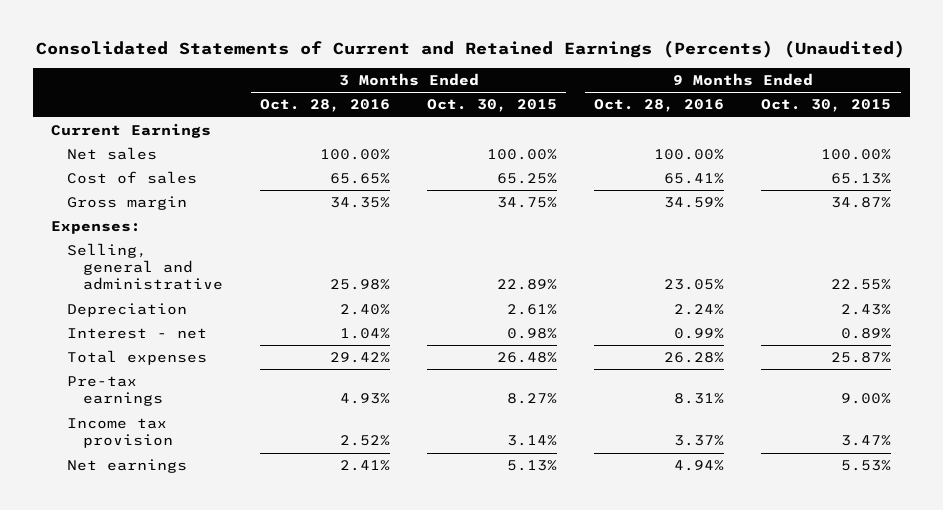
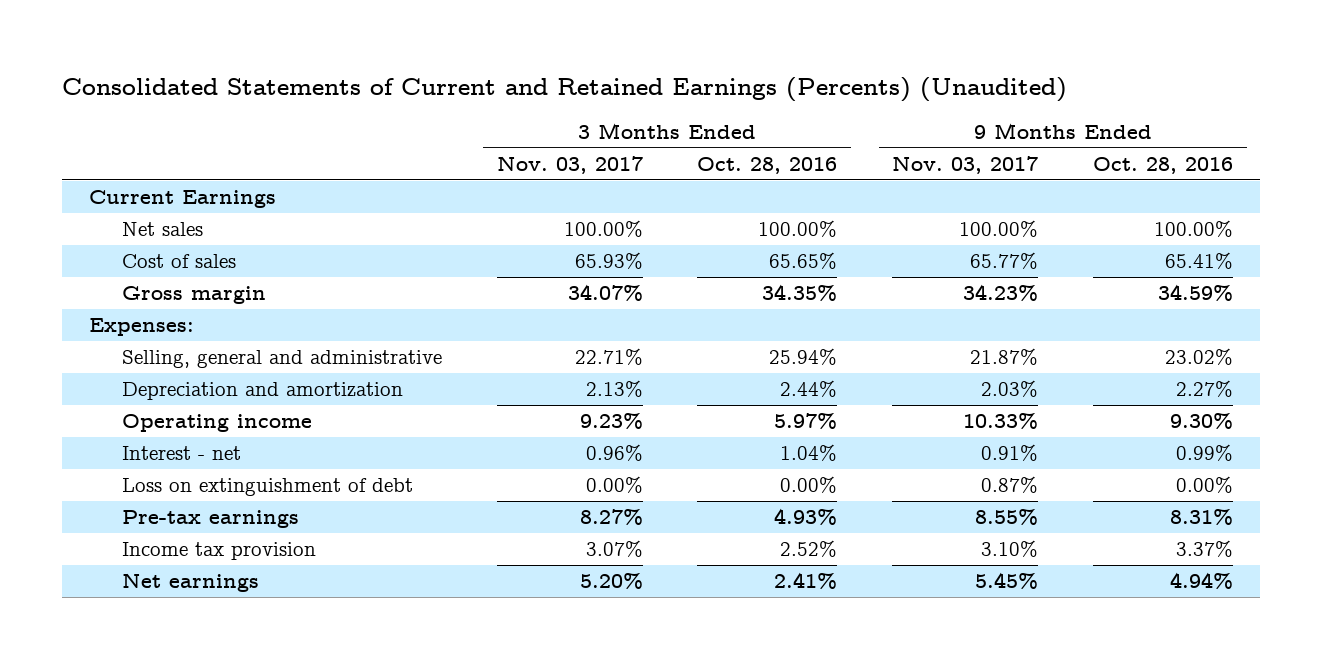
- | 3 Months Ended Oct. 28, 2016 | 3 Months Ended Oct. 30, 2015 | 9 Months Ended Oct. 28, 2016 | 9 Months Ended Oct. 30, 2015
+ | 3 Months Ended Nov. 03, 2017 | 3 Months Ended Oct. 28, 2016 | 9 Months Ended Nov. 03, 2017 | 9 Months Ended Oct. 28, 2016
- Selling, general and administrative | 25.98% | 22.89% | 23.05% | 22.55%
- Depreciation | 2.40% | 2.61% | 2.24% | 2.43%
+ Selling, general and administrative | 22.71% | 25.94% | 21.87% | 23.02%
+ Depreciation and amortization | 2.13% | 2.44% | 2.03% | 2.27%
+ Operating income | 9.23% | 5.97% | 10.33% | 9.30%
- Total expenses | 29.42% | 26.48% | 26.28% | 25.87%
+ Loss on extinguishment of debt | 0.00% | 0.00% | 0.87% | 0.00%

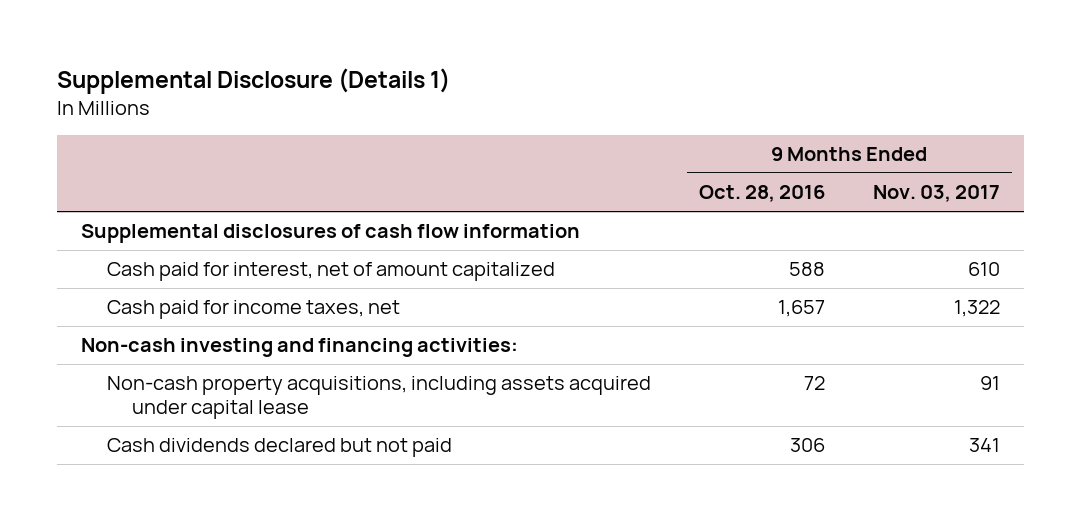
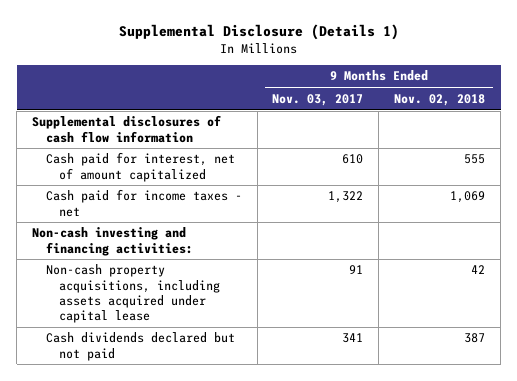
- | 9 Months Ended Oct. 28, 2016 | 9 Months Ended Nov. 03, 2017
+ | 9 Months Ended Nov. 03, 2017 | 9 Months Ended Nov. 02, 2018
- Cash paid for income taxes, net | 1,657 | 1,322
+ Cash paid for income taxes - net | 1,322 | 1,069

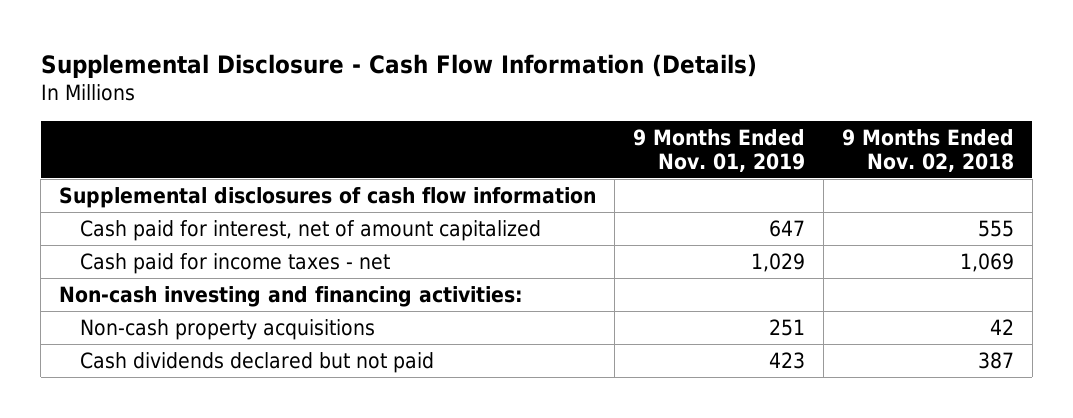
- Supplemental Disclosure (Details 1)
+ Supplemental Disclosure - Cash Flow Information (Details)
- | 9 Months Ended Nov. 03, 2017 | 9 Months Ended Nov. 02, 2018
+ | 9 Months Ended Nov. 01, 2019 | 9 Months Ended Nov. 02, 2018
- Non-cash property acquisitions, including assets acquired under capital lease | 91 | 42
+ Non-cash property acquisitions | 251 | 42

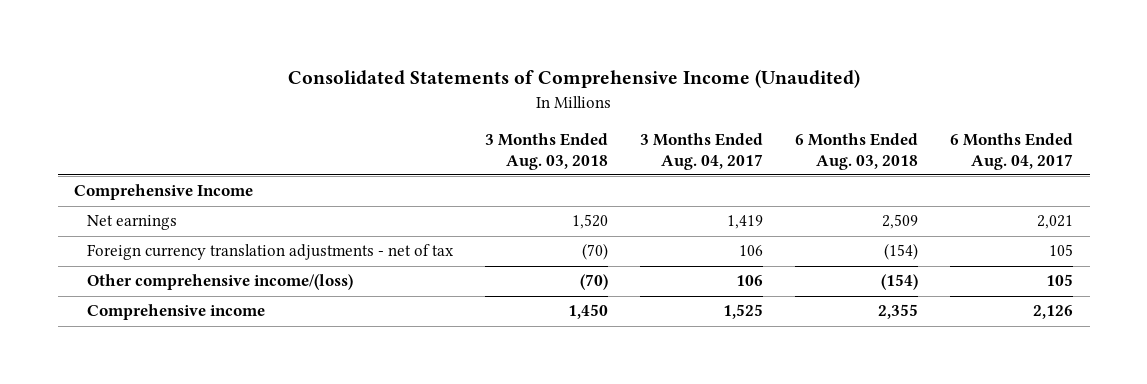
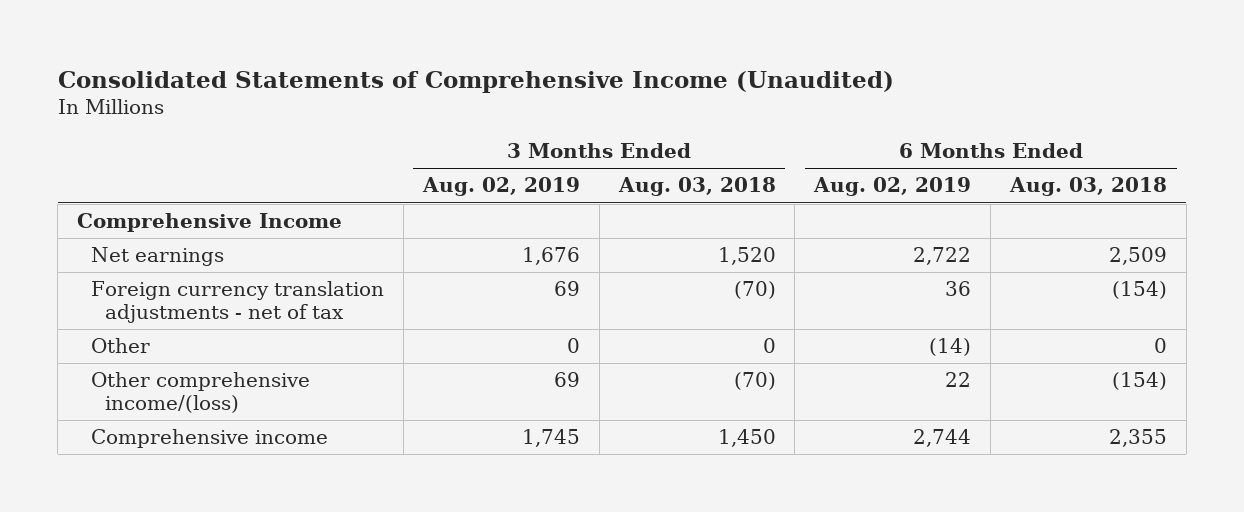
- | 3 Months Ended Aug. 03, 2018 | 3 Months Ended Aug. 04, 2017 | 6 Months Ended Aug. 03, 2018 | 6 Months Ended Aug. 04, 2017
+ | 3 Months Ended Aug. 02, 2019 | 3 Months Ended Aug. 03, 2018 | 6 Months Ended Aug. 02, 2019 | 6 Months Ended Aug. 03, 2018
+ Other | 0 | 0 | (14) | 0

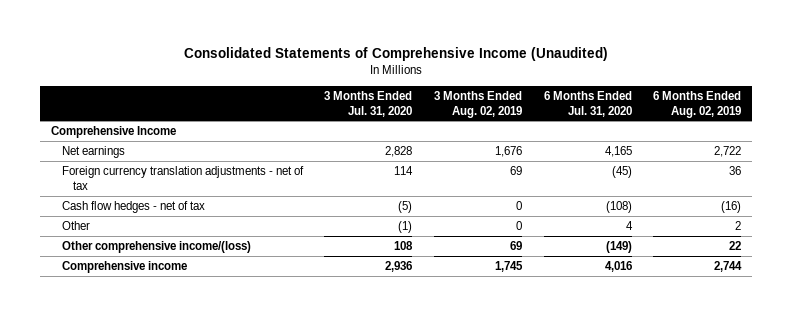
- | 3 Months Ended Aug. 02, 2019 | 3 Months Ended Aug. 03, 2018 | 6 Months Ended Aug. 02, 2019 | 6 Months Ended Aug. 03, 2018
+ | 3 Months Ended Jul. 31, 2020 | 3 Months Ended Aug. 02, 2019 | 6 Months Ended Jul. 31, 2020 | 6 Months Ended Aug. 02, 2019
- Other | 0 | 0 | (14) | 0
+ Cash flow hedges - net of tax | (5) | 0 | (108) | (16)
+ Other | (1) | 0 | 4 | 2

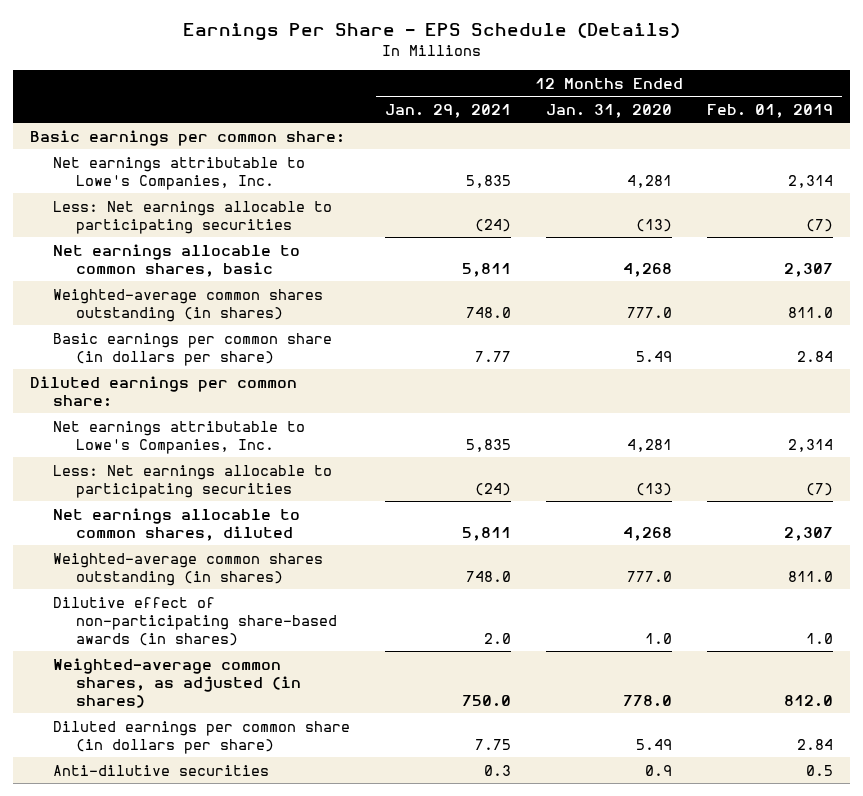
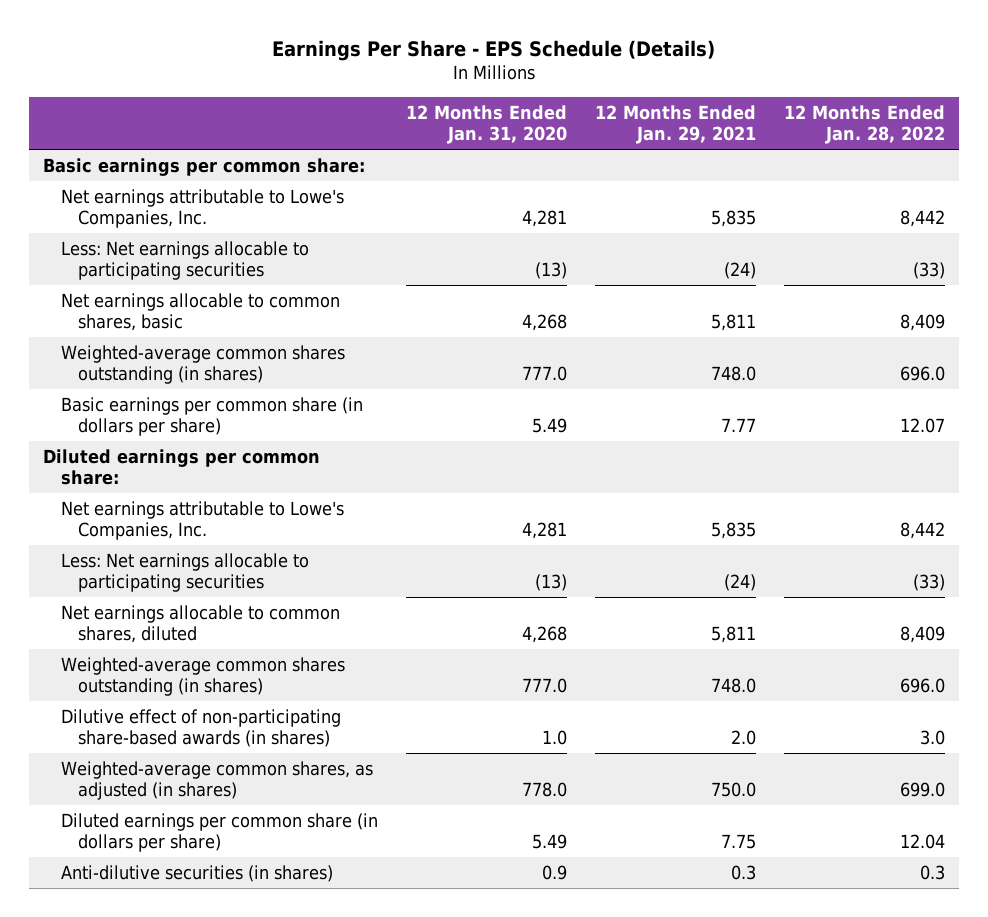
- | 12 Months Ended Jan. 29, 2021 | 12 Months Ended Jan. 31, 2020 | 12 Months Ended Feb. 01, 2019
+ | 12 Months Ended Jan. 31, 2020 | 12 Months Ended Jan. 29, 2021 | 12 Months Ended Jan. 28, 2022
- Anti-dilutive securities | 0.3 | 0.9 | 0.5
+ Anti-dilutive securities (in shares) | 0.9 | 0.3 | 0.3

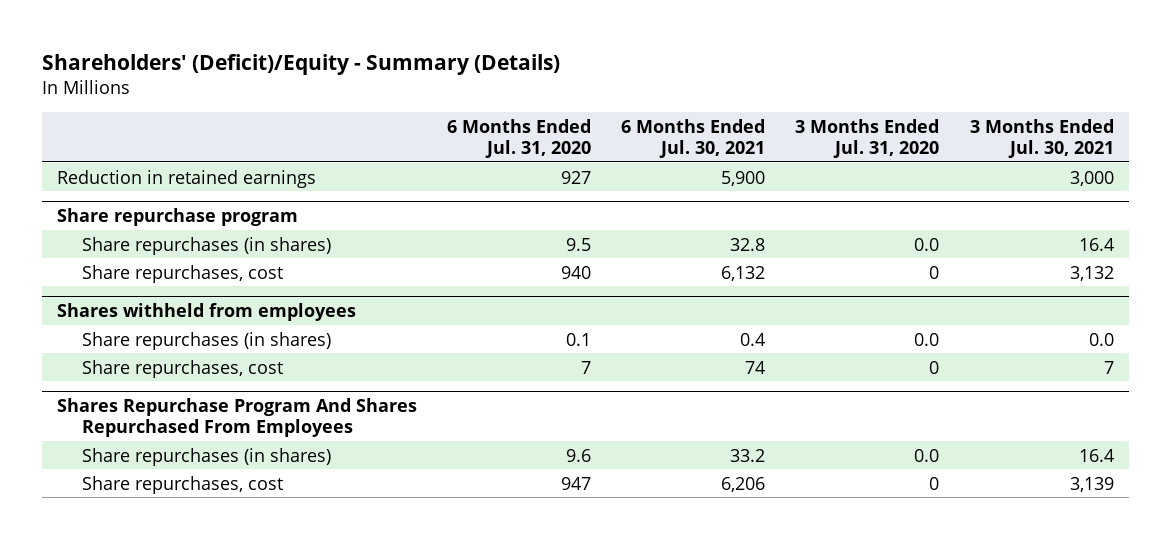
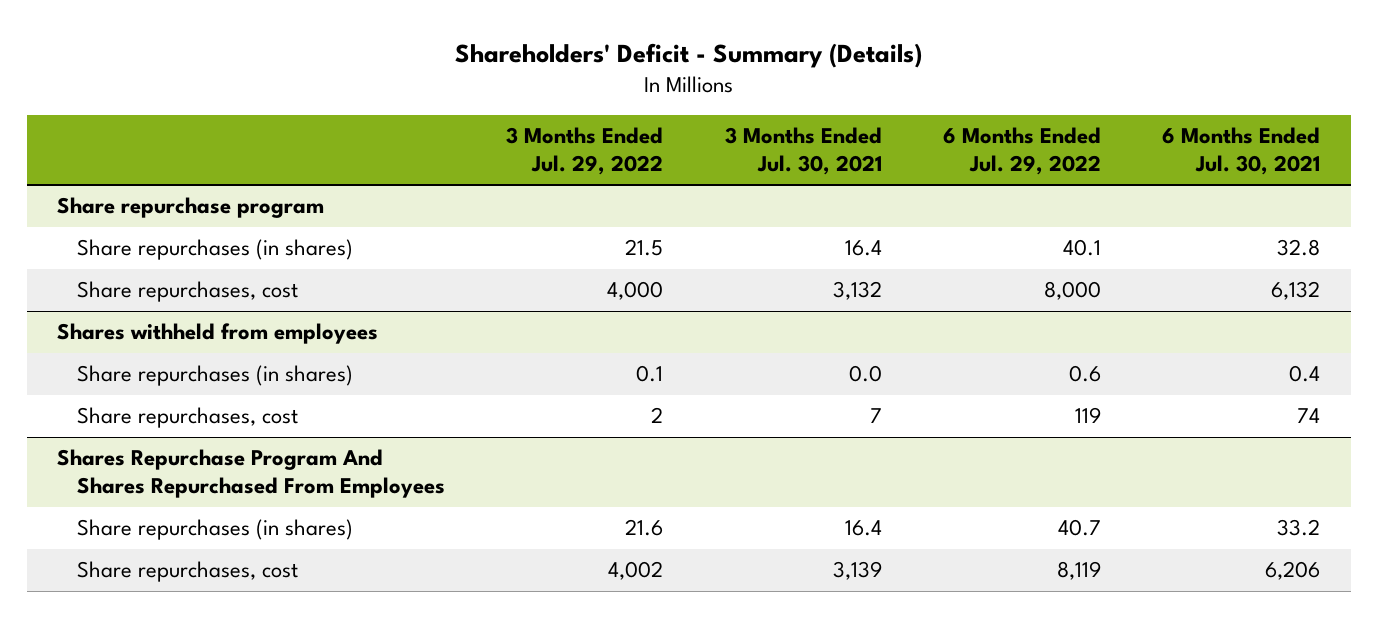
- Shareholders' (Deficit)/Equity - Summary (Details)
+ Shareholders' Deficit - Summary (Details)
- | 6 Months Ended Jul. 31, 2020 | 6 Months Ended Jul. 30, 2021 | 3 Months Ended Jul. 31, 2020 | 3 Months Ended Jul. 30, 2021
+ | 3 Months Ended Jul. 29, 2022 | 3 Months Ended Jul. 30, 2021 | 6 Months Ended Jul. 29, 2022 | 6 Months Ended Jul. 30, 2021
- Reduction in retained earnings | 927 | 5,900 | | 3,000

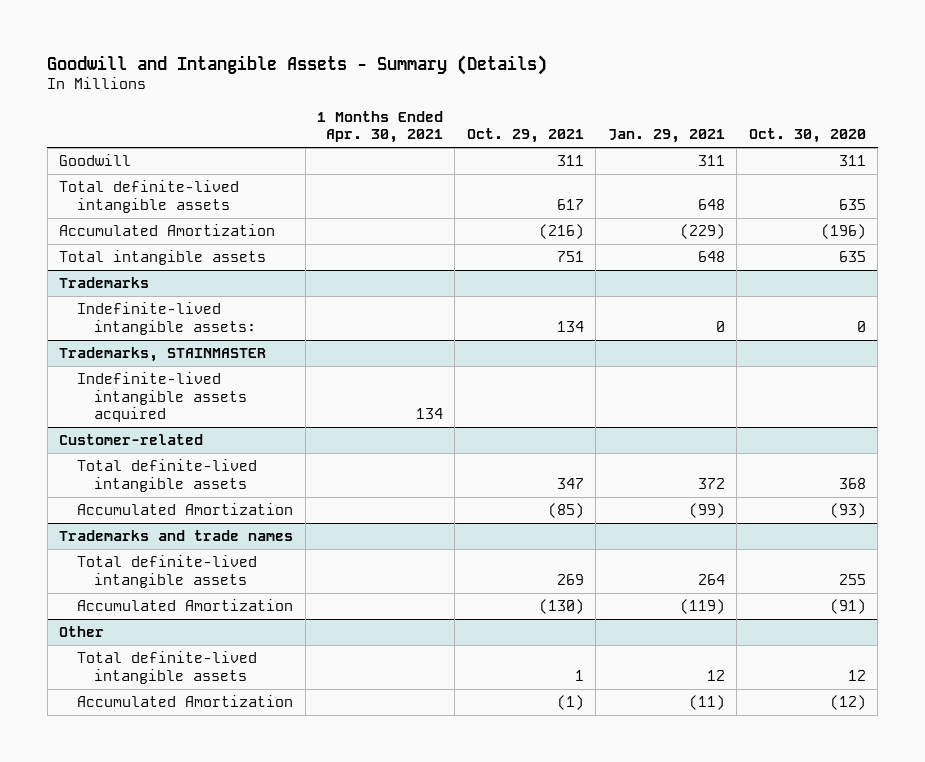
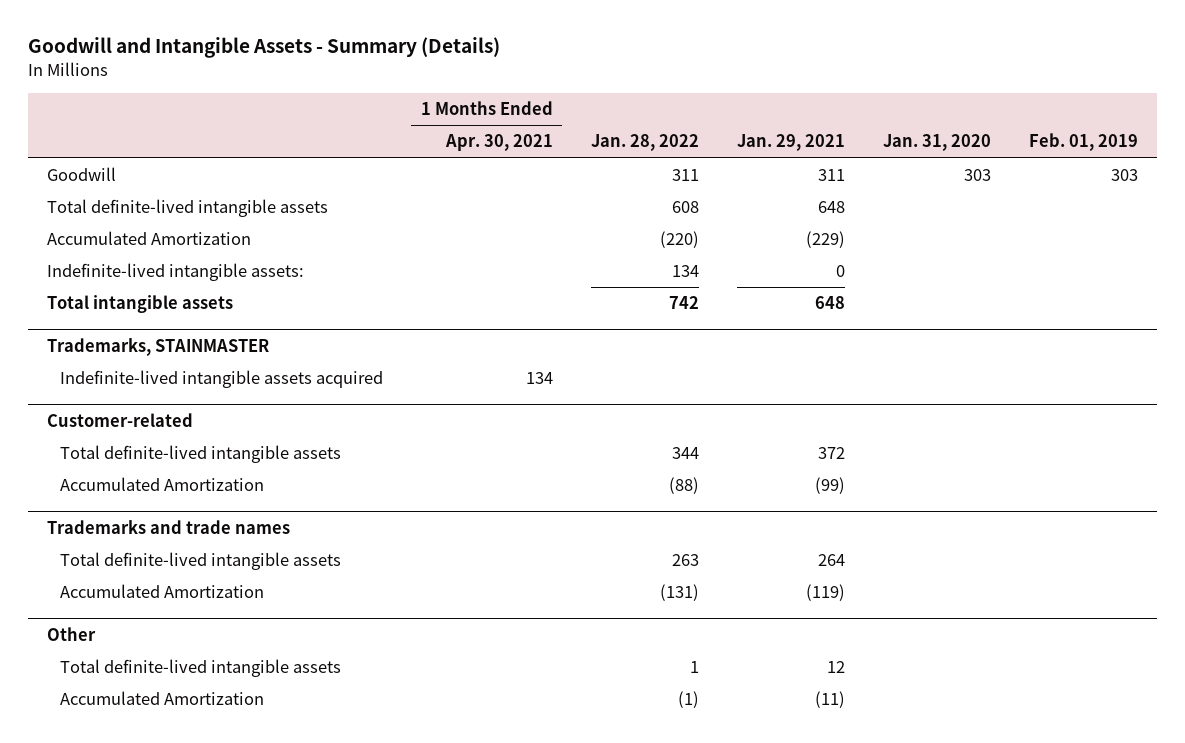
- | 1 Months Ended Apr. 30, 2021 | Oct. 29, 2021 | Jan. 29, 2021 | Oct. 30, 2020
+ | 1 Months Ended Apr. 30, 2021 | Jan. 28, 2022 | Jan. 29, 2021 | Jan. 31, 2020 | Feb. 01, 2019
- Trademarks
moved down: Total intangible assets | | 742 | 648 | |

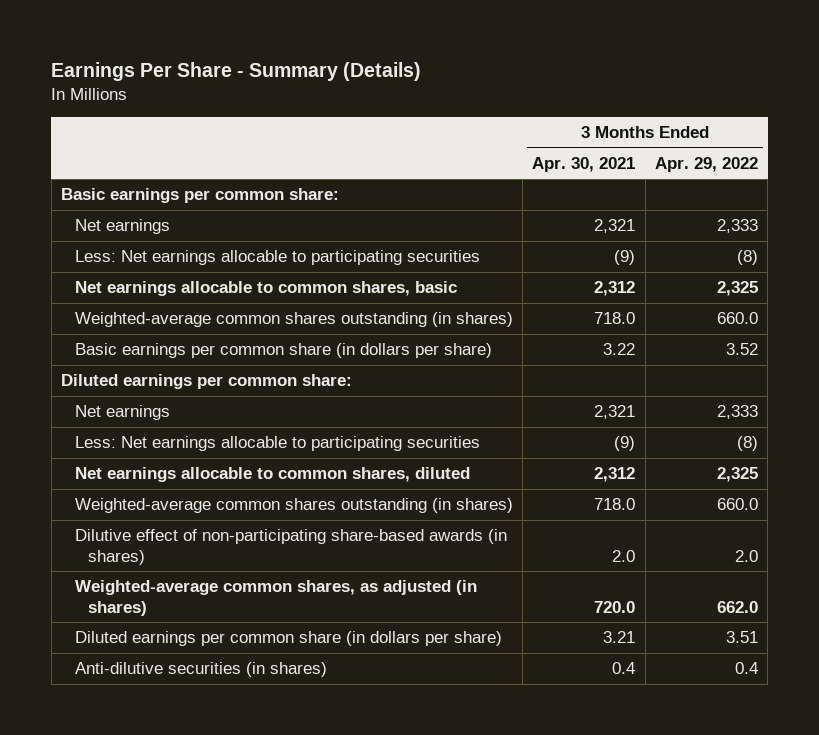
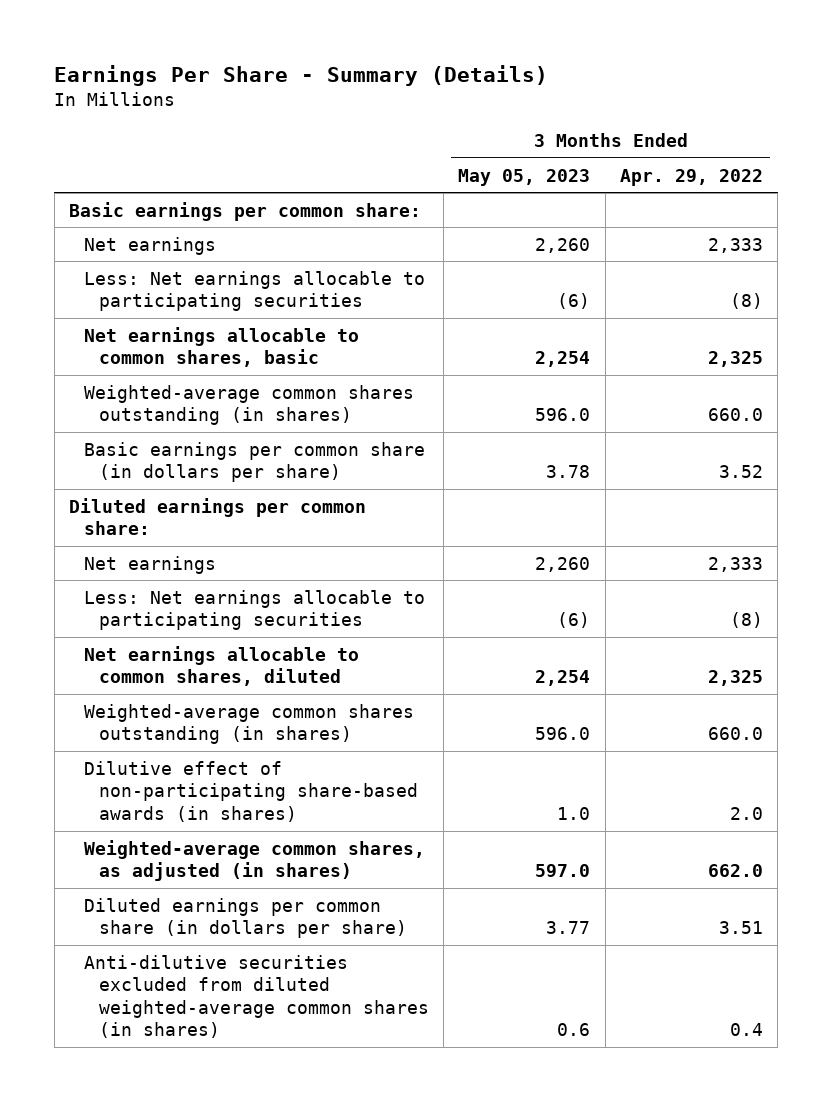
- | 3 Months Ended Apr. 30, 2021 | 3 Months Ended Apr. 29, 2022
+ | 3 Months Ended May 05, 2023 | 3 Months Ended Apr. 29, 2022
- Anti-dilutive securities (in shares) | 0.4 | 0.4
+ Anti-dilutive securities excluded from diluted weighted-average common shares (in shares) | 0.6 | 0.4

